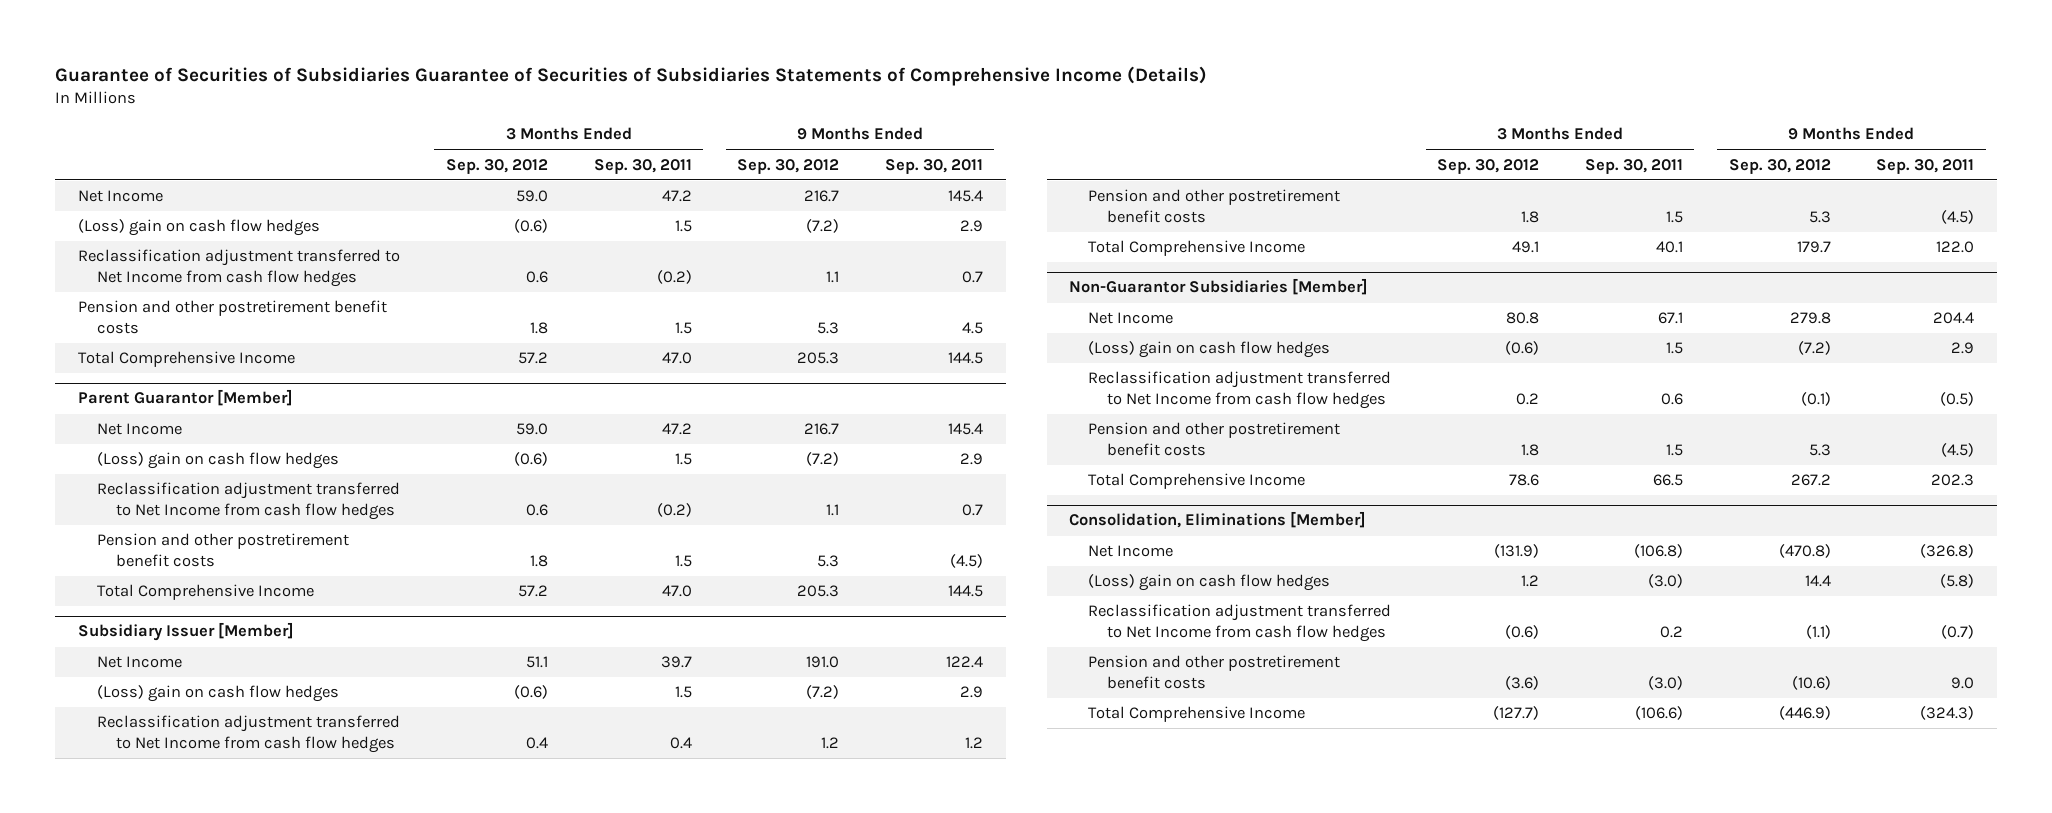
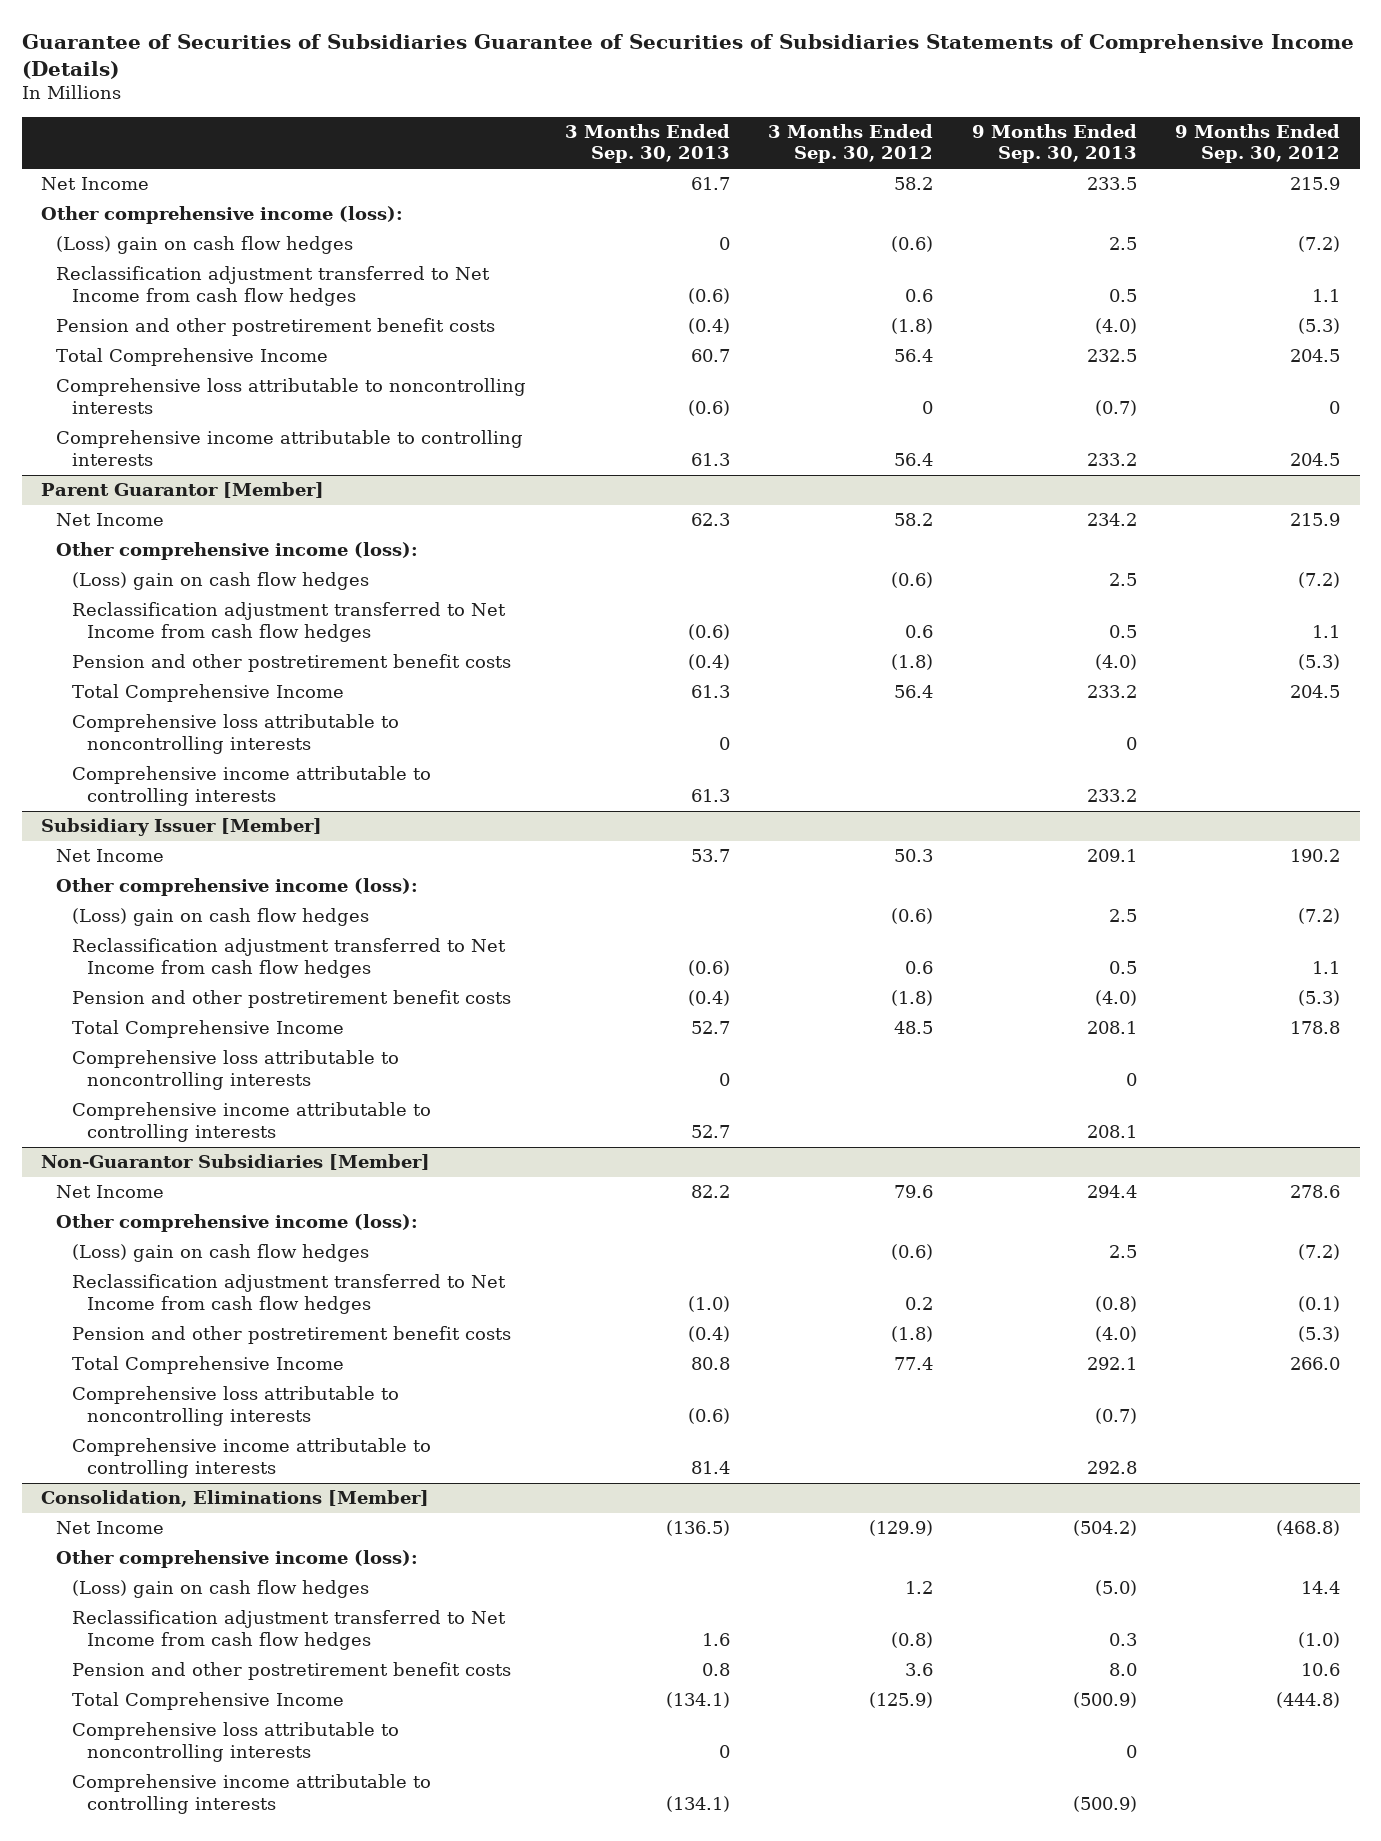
- | 3 Months Ended Sep. 30, 2012 | 3 Months Ended Sep. 30, 2011 | 9 Months Ended Sep. 30, 2012 | 9 Months Ended Sep. 30, 2011
+ | 3 Months Ended Sep. 30, 2013 | 3 Months Ended Sep. 30, 2012 | 9 Months Ended Sep. 30, 2013 | 9 Months Ended Sep. 30, 2012
- Net Income | 59.0 | 47.2 | 216.7 | 145.4
+ Net Income | 61.7 | 58.2 | 233.5 | 215.9
+ Other comprehensive income (loss):
- Pension and other postretirement benefit costs | 1.8 | 1.5 | 5.3 | 4.5
- Total Comprehensive Income | 57.2 | 47.0 | 205.3 | 144.5
+ Pension and other postretirement benefit costs | (0.4) | (1.8) | (4.0) | (5.3)
+ Total Comprehensive Income | 60.7 | 56.4 | 232.5 | 204.5
+ Comprehensive loss attributable to noncontrolling interests | (0.6) | 0 | (0.7) | 0
+ Comprehensive income attributable to controlling interests | 61.3 | 56.4 | 233.2 | 204.5
@ Parent Guarantor [Member]
- Net Income | 59.0 | 47.2 | 216.7 | 145.4
+ Net Income | 62.3 | 58.2 | 234.2 | 215.9
+ Other comprehensive income (loss):
- Pension and other postretirement benefit costs | 1.8 | 1.5 | 5.3 | (4.5)
- Total Comprehensive Income | 57.2 | 47.0 | 205.3 | 144.5
+ Pension and other postretirement benefit costs | (0.4) | (1.8) | (4.0) | (5.3)
+ Total Comprehensive Income | 61.3 | 56.4 | 233.2 | 204.5
+ Comprehensive loss attributable to noncontrolling interests | 0 | | 0 |
+ Comprehensive income attributable to controlling interests | 61.3 | | 233.2 |
@ Subsidiary Issuer [Member]
- Net Income | 51.1 | 39.7 | 191.0 | 122.4
+ Net Income | 53.7 | 50.3 | 209.1 | 190.2
+ Other comprehensive income (loss):
- Reclassification adjustment transferred to Net Income from cash flow hedges | 0.4 | 0.4 | 1.2 | 1.2
- Pension and other postretirement benefit costs | 1.8 | 1.5 | 5.3 | (4.5)
- Total Comprehensive Income | 49.1 | 40.1 | 179.7 | 122.0
+ Reclassification adjustment transferred to Net Income from cash flow hedges | (0.6) | 0.6 | 0.5 | 1.1
+ Pension and other postretirement benefit costs | (0.4) | (1.8) | (4.0) | (5.3)
+ Total Comprehensive Income | 52.7 | 48.5 | 208.1 | 178.8
+ Comprehensive loss attributable to noncontrolling interests | 0 | | 0 |
+ Comprehensive income attributable to controlling interests | 52.7 | | 208.1 |
@ Non-Guarantor Subsidiaries [Member]
- Net Income | 80.8 | 67.1 | 279.8 | 204.4
+ Net Income | 82.2 | 79.6 | 294.4 | 278.6
+ Other comprehensive income (loss):
- Pension and other postretirement benefit costs | 1.8 | 1.5 | 5.3 | (4.5)
- Total Comprehensive Income | 78.6 | 66.5 | 267.2 | 202.3
+ Pension and other postretirement benefit costs | (0.4) | (1.8) | (4.0) | (5.3)
+ Total Comprehensive Income | 80.8 | 77.4 | 292.1 | 266.0
+ Comprehensive loss attributable to noncontrolling interests | (0.6) | | (0.7) |
+ Comprehensive income attributable to controlling interests | 81.4 | | 292.8 |
@ Consolidation, Eliminations [Member]
- Net Income | (131.9) | (106.8) | (470.8) | (326.8)
+ Net Income | (136.5) | (129.9) | (504.2) | (468.8)
+ Other comprehensive income (loss):
- Reclassification adjustment transferred to Net Income from cash flow hedges | (0.6) | 0.2 | (1.1) | (0.7)
- Pension and other postretirement benefit costs | (3.6) | (3.0) | (10.6) | 9.0
- Total Comprehensive Income | (127.7) | (106.6) | (446.9) | (324.3)
+ Reclassification adjustment transferred to Net Income from cash flow hedges | 1.6 | (0.8) | 0.3 | (1.0)
+ Pension and other postretirement benefit costs | 0.8 | 3.6 | 8.0 | 10.6
+ Total Comprehensive Income | (134.1) | (125.9) | (500.9) | (444.8)
+ Comprehensive loss attributable to noncontrolling interests | 0 | | 0 |
+ Comprehensive income attributable to controlling interests | (134.1) | | (500.9) |

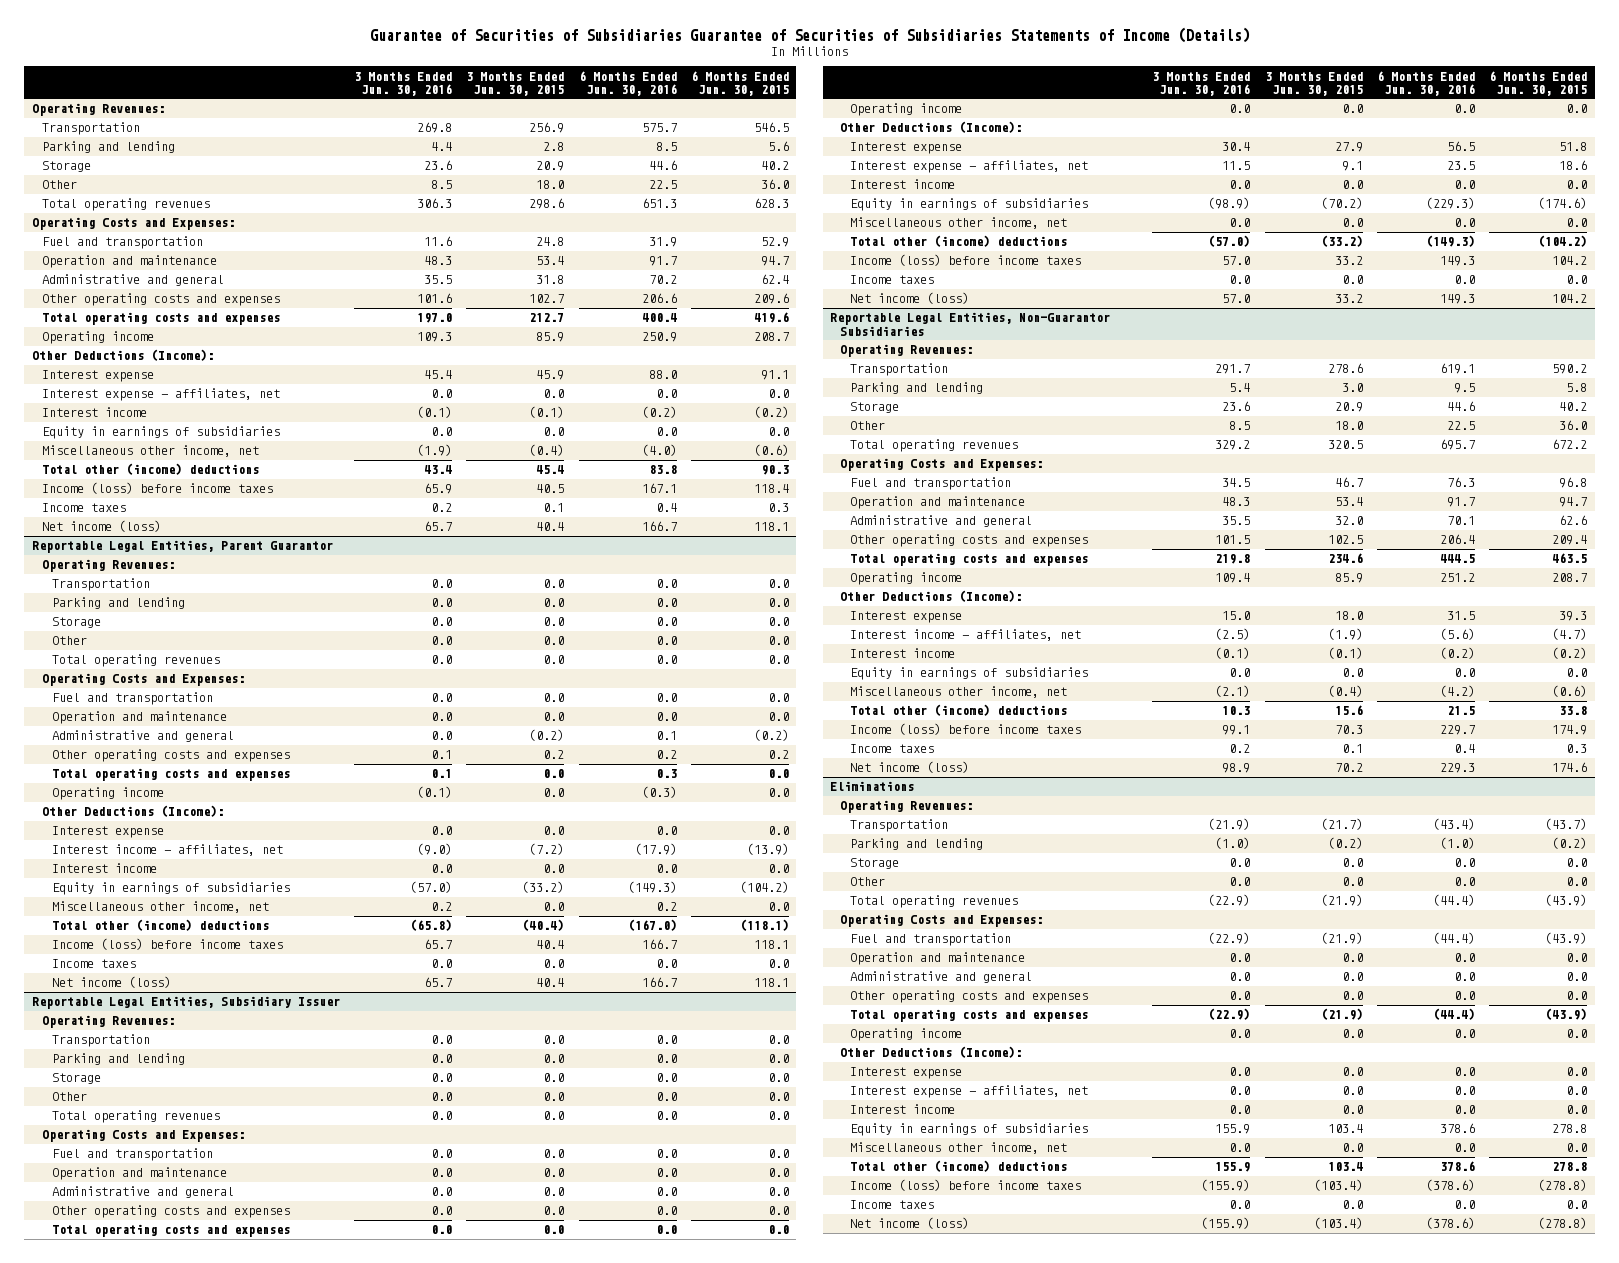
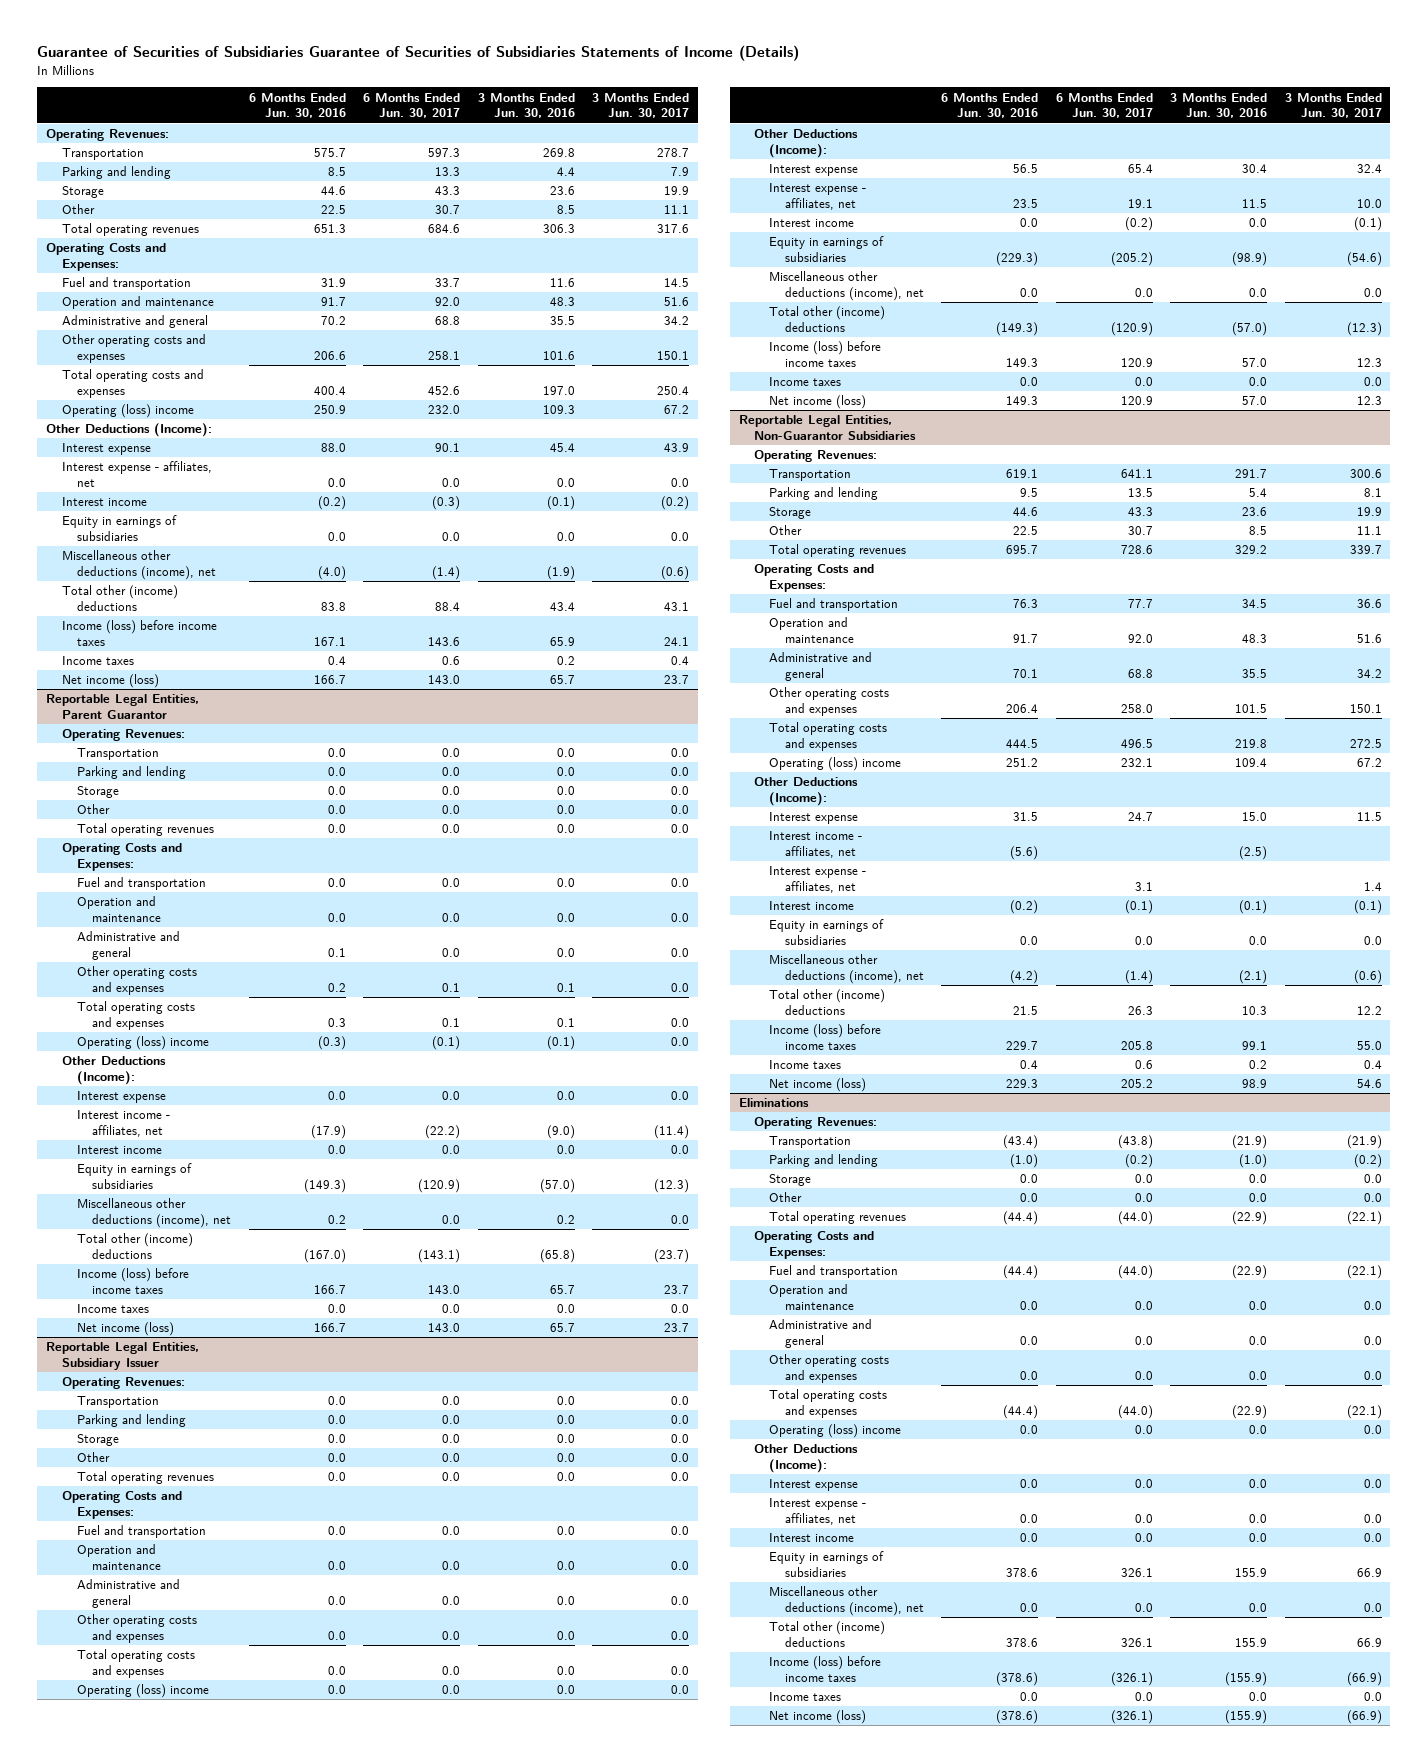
- | 3 Months Ended Jun. 30, 2016 | 3 Months Ended Jun. 30, 2015 | 6 Months Ended Jun. 30, 2016 | 6 Months Ended Jun. 30, 2015
+ | 6 Months Ended Jun. 30, 2016 | 6 Months Ended Jun. 30, 2017 | 3 Months Ended Jun. 30, 2016 | 3 Months Ended Jun. 30, 2017
- Operating income | 109.3 | 85.9 | 250.9 | 208.7
+ Operating (loss) income | 250.9 | 232.0 | 109.3 | 67.2
- Miscellaneous other income, net | (1.9) | (0.4) | (4.0) | (0.6)
+ Miscellaneous other deductions (income), net | (4.0) | (1.4) | (1.9) | (0.6)
@ Reportable Legal Entities, Parent Guarantor
- Operating income | (0.1) | 0.0 | (0.3) | 0.0
+ Operating (loss) income | (0.3) | (0.1) | (0.1) | 0.0
- Miscellaneous other income, net | 0.2 | 0.0 | 0.2 | 0.0
+ Miscellaneous other deductions (income), net | 0.2 | 0.0 | 0.2 | 0.0
@ Reportable Legal Entities, Subsidiary Issuer
- Operating income | 0.0 | 0.0 | 0.0 | 0.0
+ Operating (loss) income | 0.0 | 0.0 | 0.0 | 0.0
- Miscellaneous other income, net | 0.0 | 0.0 | 0.0 | 0.0
+ Miscellaneous other deductions (income), net | 0.0 | 0.0 | 0.0 | 0.0
@ Reportable Legal Entities, Non-Guarantor Subsidiaries
- Operating income | 109.4 | 85.9 | 251.2 | 208.7
+ Operating (loss) income | 251.2 | 232.1 | 109.4 | 67.2
+ Interest expense - affiliates, net | | 3.1 | | 1.4
- Miscellaneous other income, net | (2.1) | (0.4) | (4.2) | (0.6)
+ Miscellaneous other deductions (income), net | (4.2) | (1.4) | (2.1) | (0.6)
@ Eliminations
- Operating income | 0.0 | 0.0 | 0.0 | 0.0
+ Operating (loss) income | 0.0 | 0.0 | 0.0 | 0.0
- Miscellaneous other income, net | 0.0 | 0.0 | 0.0 | 0.0
+ Miscellaneous other deductions (income), net | 0.0 | 0.0 | 0.0 | 0.0

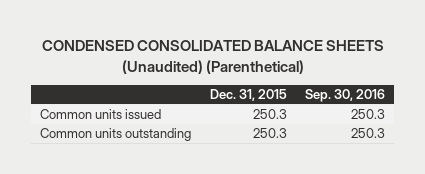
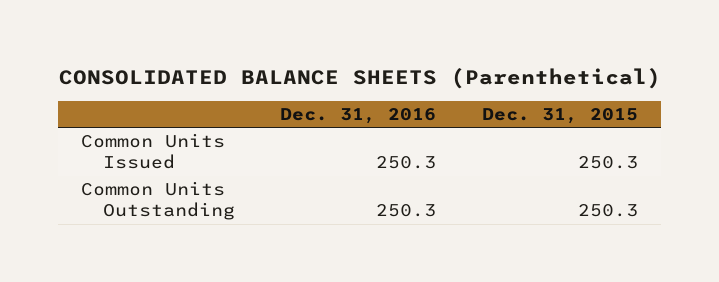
- CONDENSED CONSOLIDATED BALANCE SHEETS (Unaudited) (Parenthetical)
+ CONSOLIDATED BALANCE SHEETS (Parenthetical)
- | Dec. 31, 2015 | Sep. 30, 2016
+ | Dec. 31, 2016 | Dec. 31, 2015
- Common units issued | 250.3 | 250.3
- Common units outstanding | 250.3 | 250.3
+ Common Units Issued | 250.3 | 250.3
+ Common Units Outstanding | 250.3 | 250.3

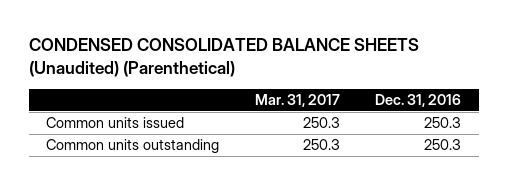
- CONSOLIDATED BALANCE SHEETS (Parenthetical)
+ CONDENSED CONSOLIDATED BALANCE SHEETS (Unaudited) (Parenthetical)
- | Dec. 31, 2016 | Dec. 31, 2015
+ | Mar. 31, 2017 | Dec. 31, 2016
- Common Units Issued | 250.3 | 250.3
- Common Units Outstanding | 250.3 | 250.3
+ Common units issued | 250.3 | 250.3
+ Common units outstanding | 250.3 | 250.3

